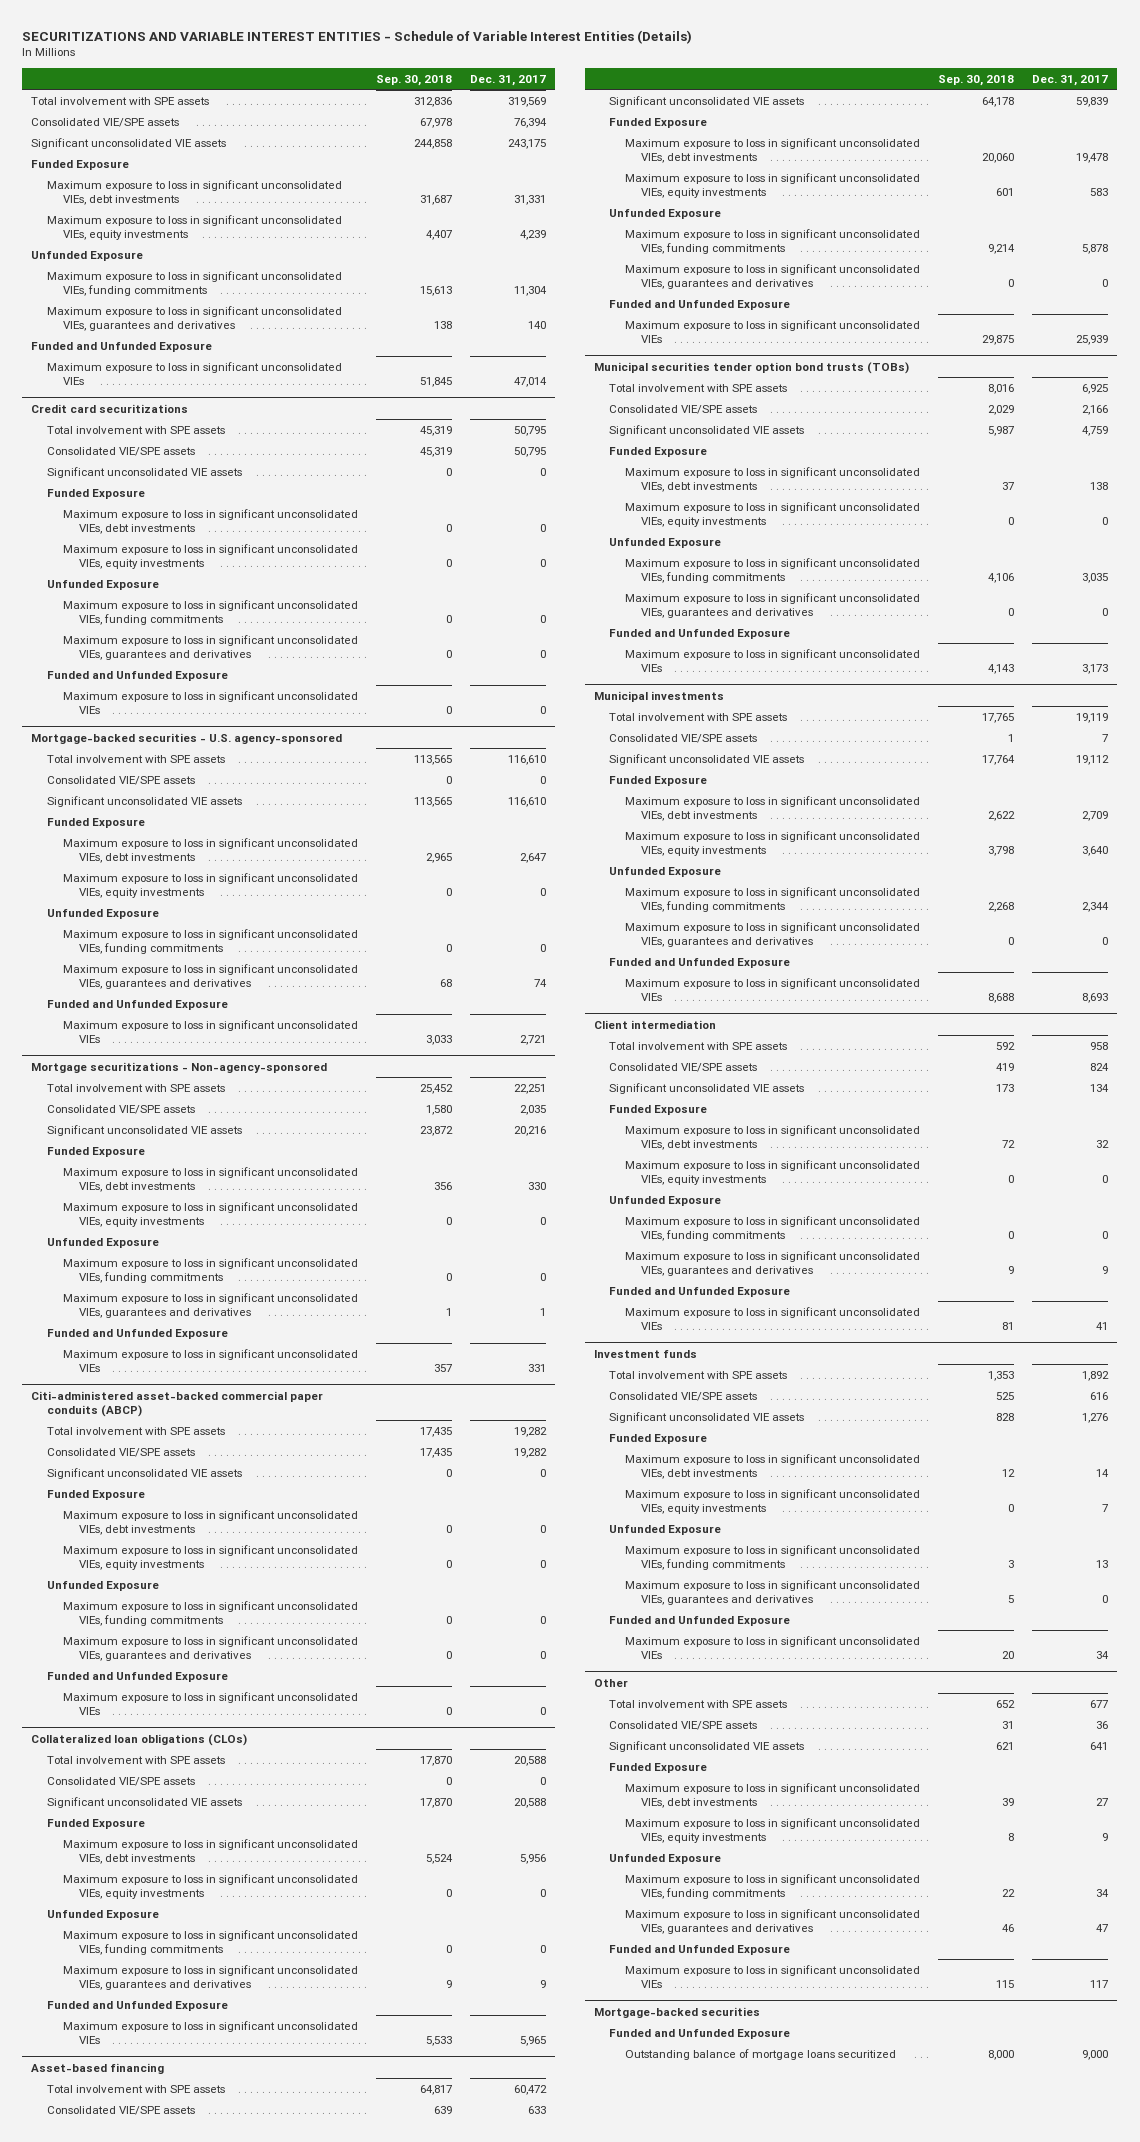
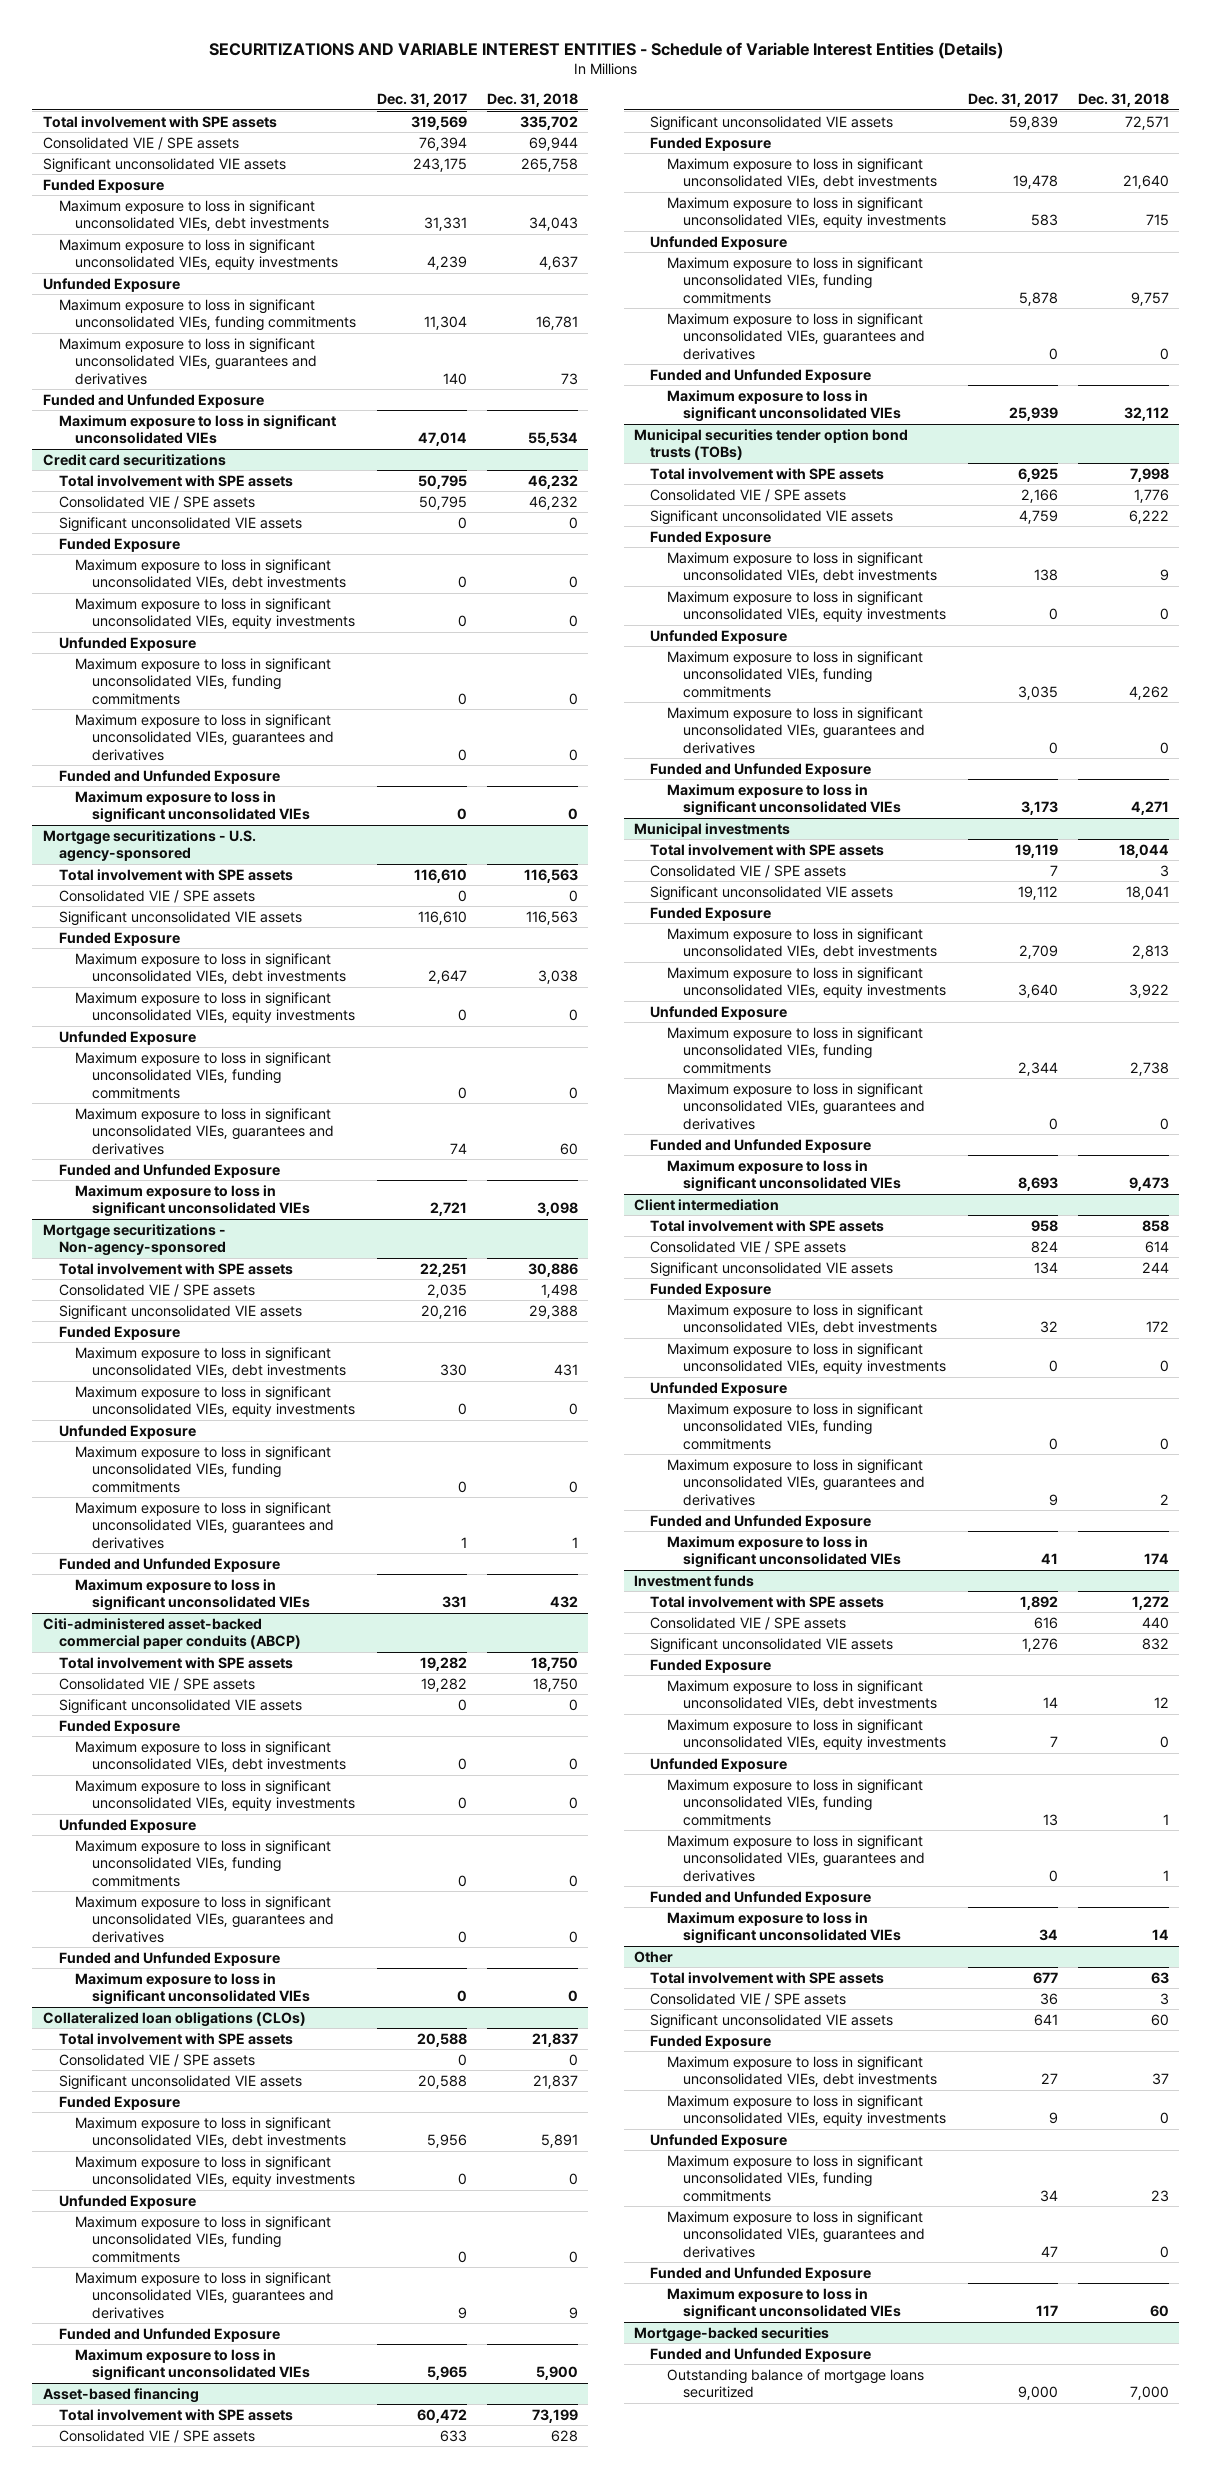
- | Sep. 30, 2018 | Dec. 31, 2017
+ | Dec. 31, 2017 | Dec. 31, 2018
- Consolidated VIE/SPE assets | 67,978 | 76,394
+ Consolidated VIE / SPE assets | 76,394 | 69,944
@ Credit card securitizations
- Consolidated VIE/SPE assets | 45,319 | 50,795
+ Consolidated VIE / SPE assets | 50,795 | 46,232
- Mortgage-backed securities - U.S. agency-sponsored
+ Mortgage securitizations - U.S. agency-sponsored
- Consolidated VIE/SPE assets | 0 | 0
+ Consolidated VIE / SPE assets | 0 | 0
@ Mortgage securitizations - Non-agency-sponsored
- Consolidated VIE/SPE assets | 1,580 | 2,035
+ Consolidated VIE / SPE assets | 2,035 | 1,498
@ Citi-administered asset-backed commercial paper conduits (ABCP)
- Consolidated VIE/SPE assets | 17,435 | 19,282
+ Consolidated VIE / SPE assets | 19,282 | 18,750
@ Collateralized loan obligations (CLOs)
- Consolidated VIE/SPE assets | 0 | 0
+ Consolidated VIE / SPE assets | 0 | 0
@ Asset-based financing
- Consolidated VIE/SPE assets | 639 | 633
+ Consolidated VIE / SPE assets | 633 | 628
@ Municipal securities tender option bond trusts (TOBs)
- Consolidated VIE/SPE assets | 2,029 | 2,166
+ Consolidated VIE / SPE assets | 2,166 | 1,776
@ Municipal investments
- Consolidated VIE/SPE assets | 1 | 7
+ Consolidated VIE / SPE assets | 7 | 3
@ Client intermediation
- Consolidated VIE/SPE assets | 419 | 824
+ Consolidated VIE / SPE assets | 824 | 614
@ Investment funds
- Consolidated VIE/SPE assets | 525 | 616
+ Consolidated VIE / SPE assets | 616 | 440
@ Other
- Consolidated VIE/SPE assets | 31 | 36
+ Consolidated VIE / SPE assets | 36 | 3

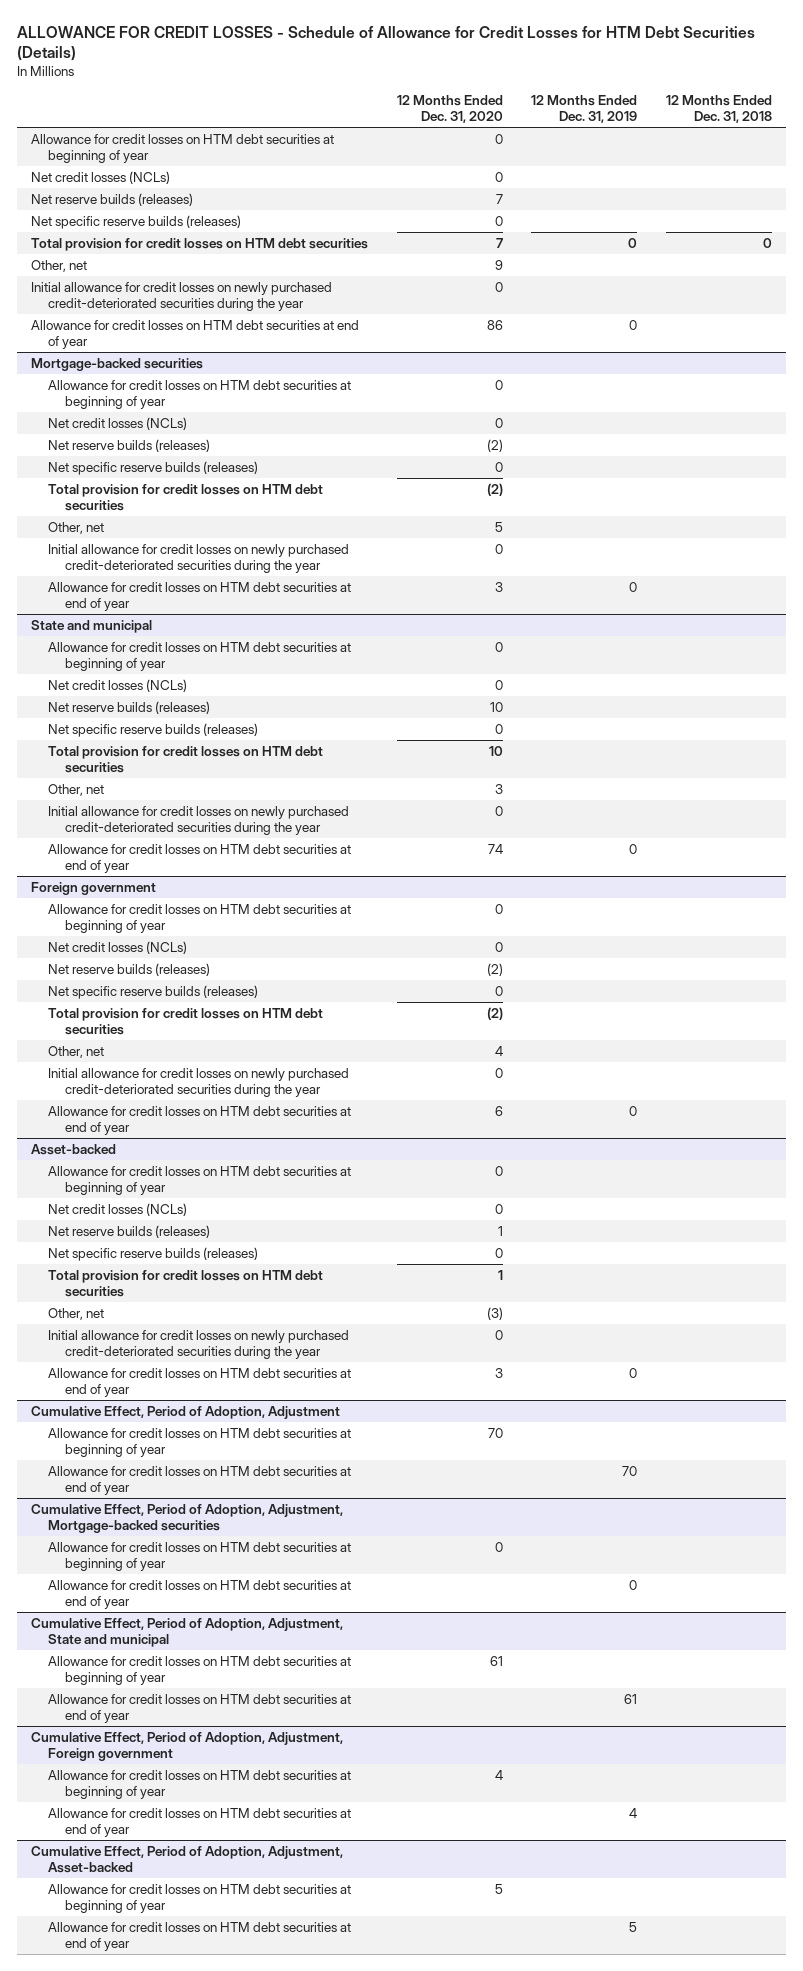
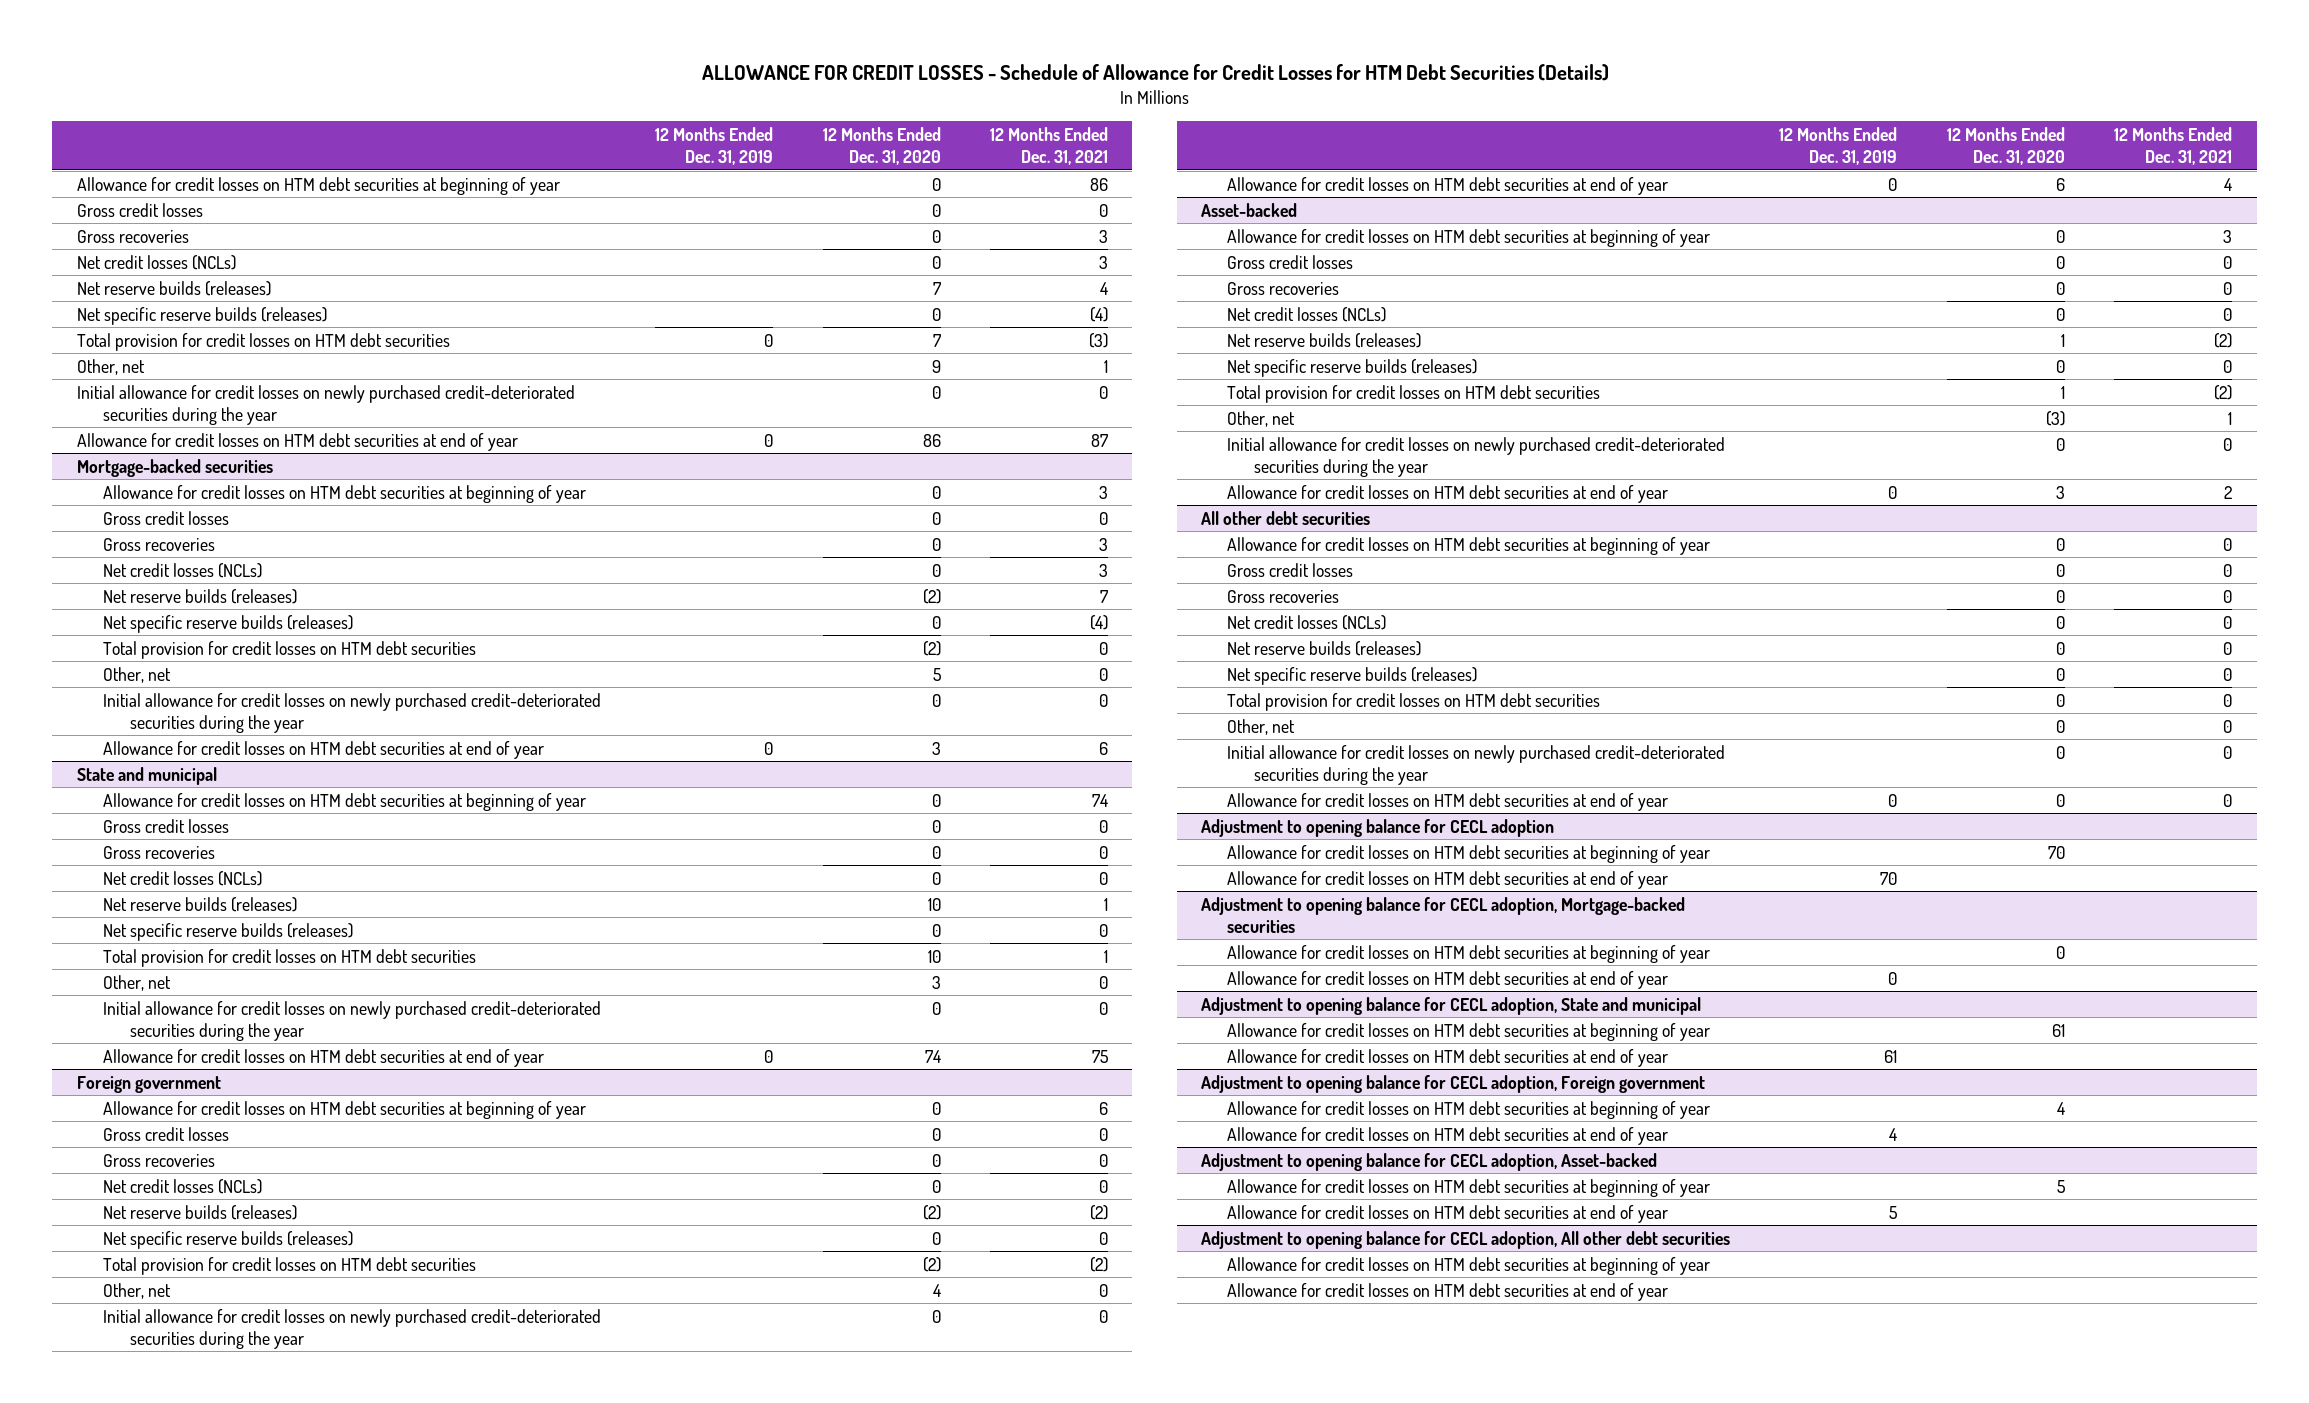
- | 12 Months Ended Dec. 31, 2020 | 12 Months Ended Dec. 31, 2019 | 12 Months Ended Dec. 31, 2018
+ | 12 Months Ended Dec. 31, 2019 | 12 Months Ended Dec. 31, 2020 | 12 Months Ended Dec. 31, 2021
+ Gross credit losses | | 0 | 0
+ Gross recoveries | | 0 | 3
@ Mortgage-backed securities
+ Gross credit losses | | 0 | 0
+ Gross recoveries | | 0 | 3
@ State and municipal
+ Gross credit losses | | 0 | 0
+ Gross recoveries | | 0 | 0
@ Foreign government
+ Gross credit losses | | 0 | 0
+ Gross recoveries | | 0 | 0
@ Asset-backed
+ Gross credit losses | | 0 | 0
+ Gross recoveries | | 0 | 0
- Cumulative Effect, Period of Adoption, Adjustment
+ All other debt securities
+ Allowance for credit losses on HTM debt securities at beginning of year | | 0 | 0
+ Gross credit losses | | 0 | 0
+ Gross recoveries | | 0 | 0
+ Net credit losses (NCLs) | | 0 | 0
+ Net reserve builds (releases) | | 0 | 0
+ Net specific reserve builds (releases) | | 0 | 0
+ Total provision for credit losses on HTM debt securities | | 0 | 0
+ Other, net | | 0 | 0
+ Initial allowance for credit losses on newly purchased credit-deteriorated securities during the year | | 0 | 0
+ Allowance for credit losses on HTM debt securities at end of year | 0 | 0 | 0
+ Adjustment to opening balance for CECL adoption
- Cumulative Effect, Period of Adoption, Adjustment, Mortgage-backed securities
+ Adjustment to opening balance for CECL adoption, Mortgage-backed securities
- Cumulative Effect, Period of Adoption, Adjustment, State and municipal
+ Adjustment to opening balance for CECL adoption, State and municipal
- Cumulative Effect, Period of Adoption, Adjustment, Foreign government
+ Adjustment to opening balance for CECL adoption, Foreign government
- Cumulative Effect, Period of Adoption, Adjustment, Asset-backed
+ Adjustment to opening balance for CECL adoption, Asset-backed
+ Adjustment to opening balance for CECL adoption, All other debt securities
+ Allowance for credit losses on HTM debt securities at beginning of year
+ Allowance for credit losses on HTM debt securities at end of year

